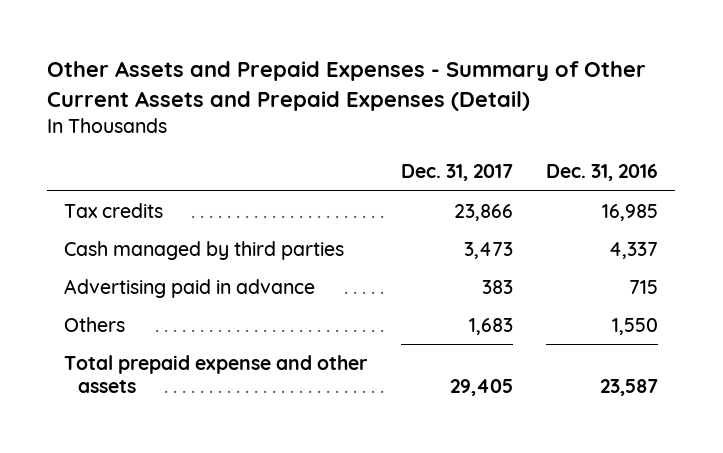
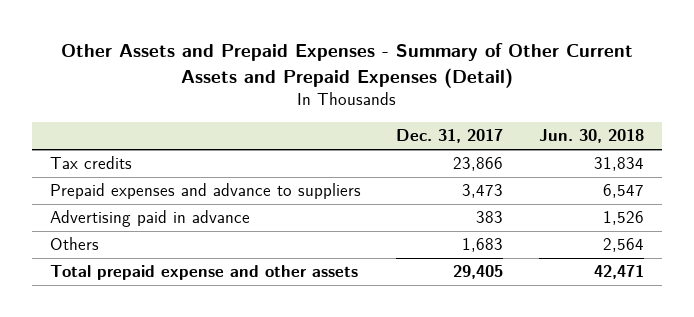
- | Dec. 31, 2017 | Dec. 31, 2016
+ | Dec. 31, 2017 | Jun. 30, 2018
- Cash managed by third parties | 3,473 | 4,337
+ Prepaid expenses and advance to suppliers | 3,473 | 6,547

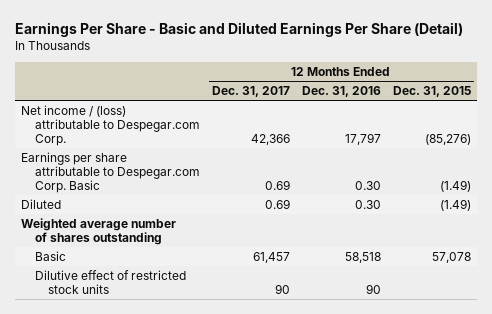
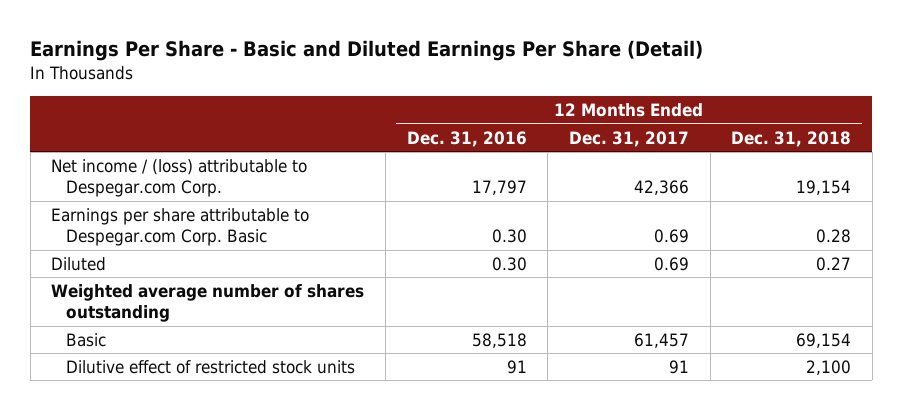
- | 12 Months Ended Dec. 31, 2017 | 12 Months Ended Dec. 31, 2016 | 12 Months Ended Dec. 31, 2015
+ | 12 Months Ended Dec. 31, 2016 | 12 Months Ended Dec. 31, 2017 | 12 Months Ended Dec. 31, 2018
- Dilutive effect of restricted stock units | 90 | 90 |
+ Dilutive effect of restricted stock units | 91 | 91 | 2,100

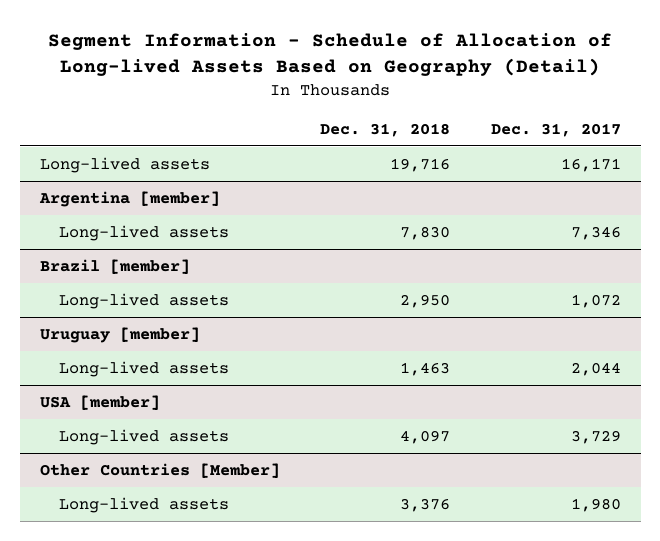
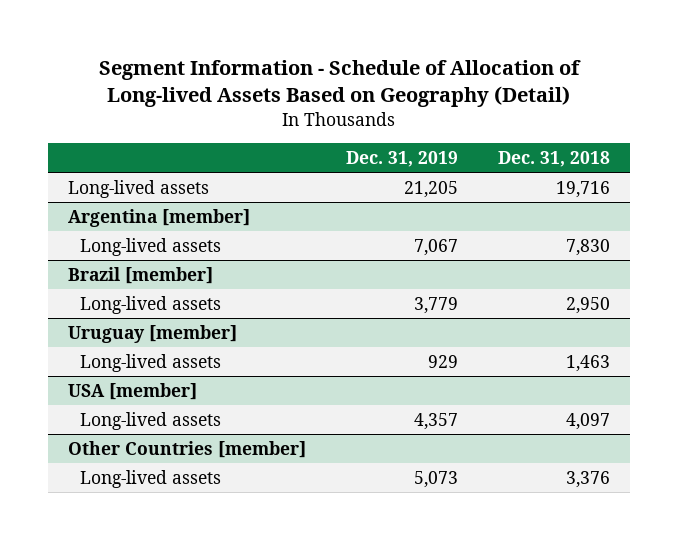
- | Dec. 31, 2018 | Dec. 31, 2017
+ | Dec. 31, 2019 | Dec. 31, 2018
- Other Countries [Member]
+ Other Countries [member]

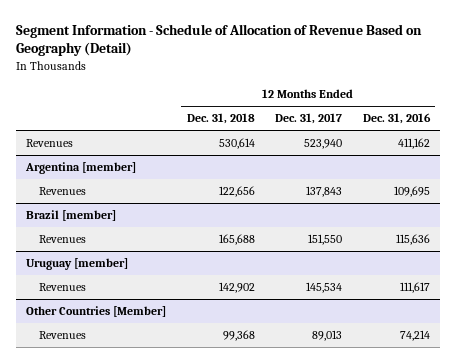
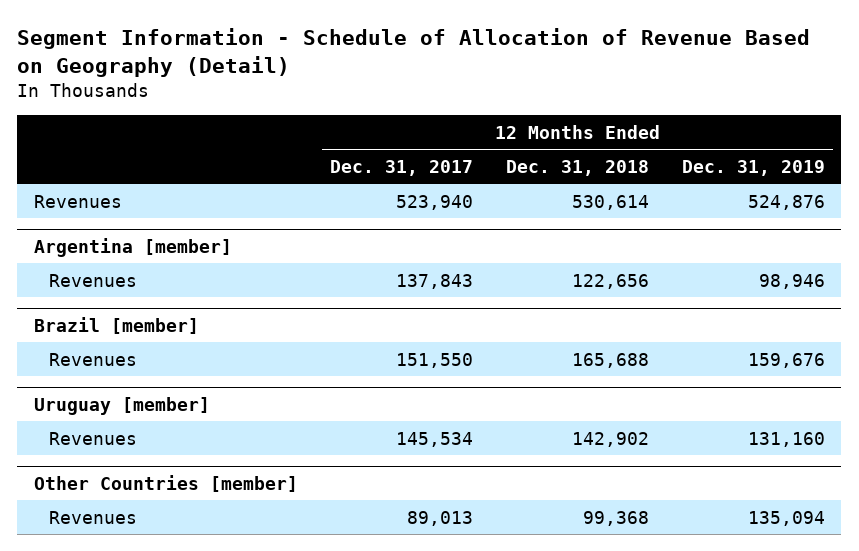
- | 12 Months Ended Dec. 31, 2018 | 12 Months Ended Dec. 31, 2017 | 12 Months Ended Dec. 31, 2016
+ | 12 Months Ended Dec. 31, 2017 | 12 Months Ended Dec. 31, 2018 | 12 Months Ended Dec. 31, 2019
- Other Countries [Member]
+ Other Countries [member]

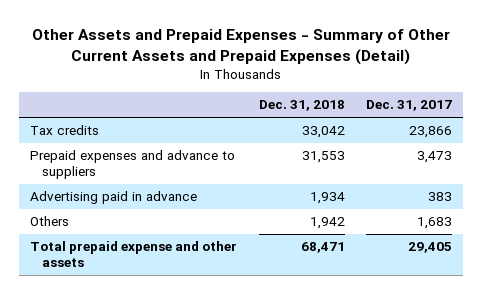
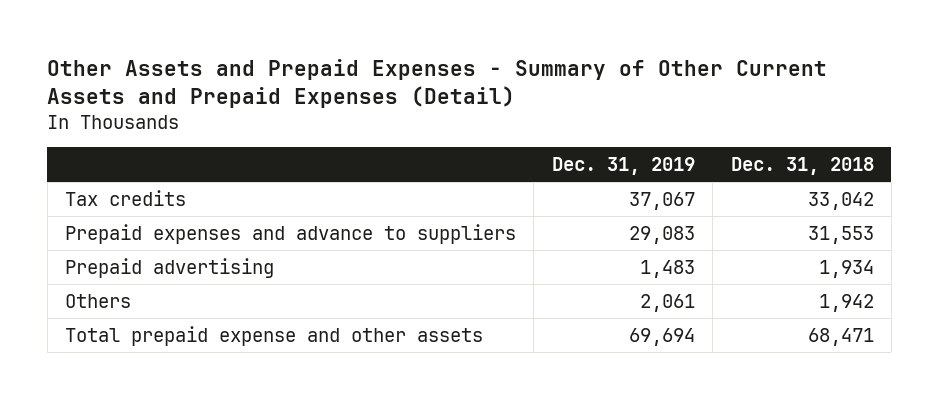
- | Dec. 31, 2018 | Dec. 31, 2017
+ | Dec. 31, 2019 | Dec. 31, 2018
- Advertising paid in advance | 1,934 | 383
+ Prepaid advertising | 1,483 | 1,934

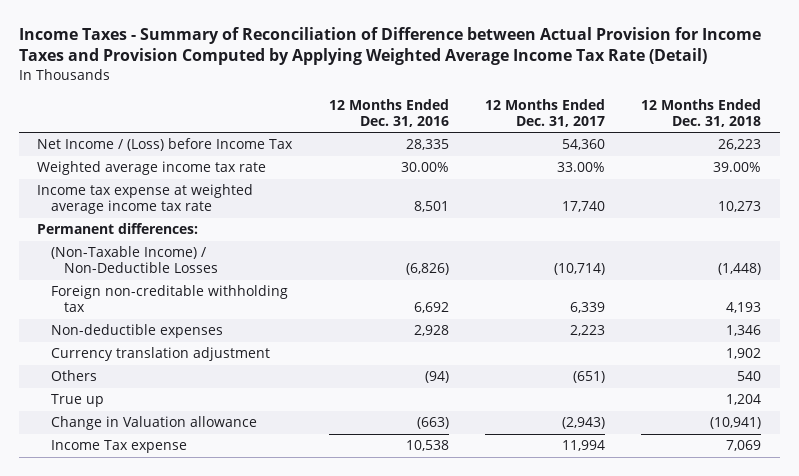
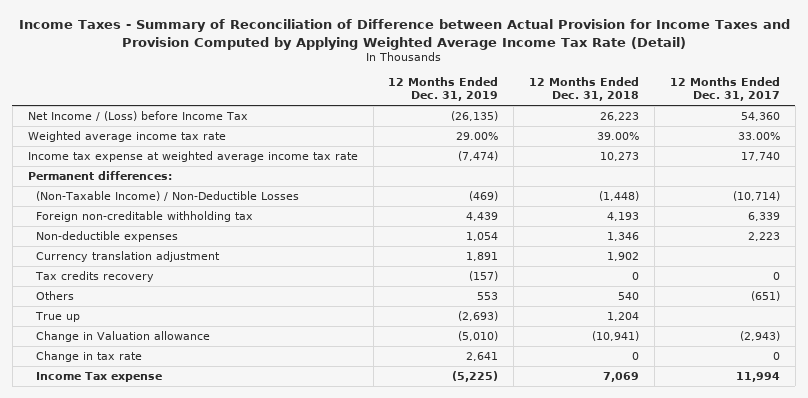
- | 12 Months Ended Dec. 31, 2016 | 12 Months Ended Dec. 31, 2017 | 12 Months Ended Dec. 31, 2018
+ | 12 Months Ended Dec. 31, 2019 | 12 Months Ended Dec. 31, 2018 | 12 Months Ended Dec. 31, 2017
+ Tax credits recovery | (157) | 0 | 0
+ Change in tax rate | 2,641 | 0 | 0

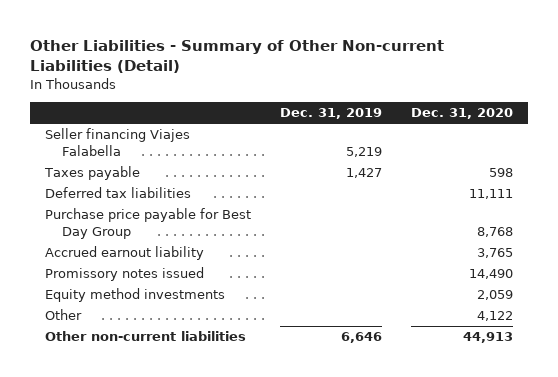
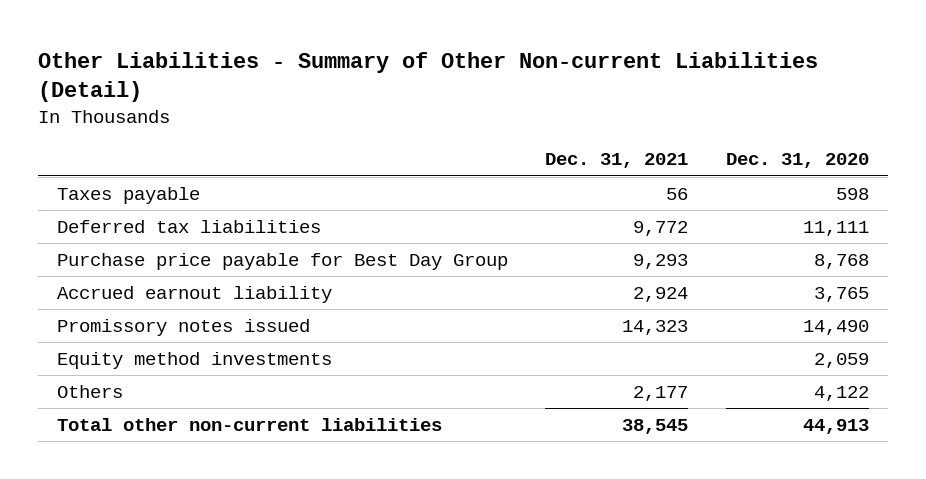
- | Dec. 31, 2019 | Dec. 31, 2020
+ | Dec. 31, 2021 | Dec. 31, 2020
- Seller financing Viajes Falabella | 5,219 |
- Other | | 4,122
- Other non-current liabilities | 6,646 | 44,913
+ Others | 2,177 | 4,122
+ Total other non-current liabilities | 38,545 | 44,913

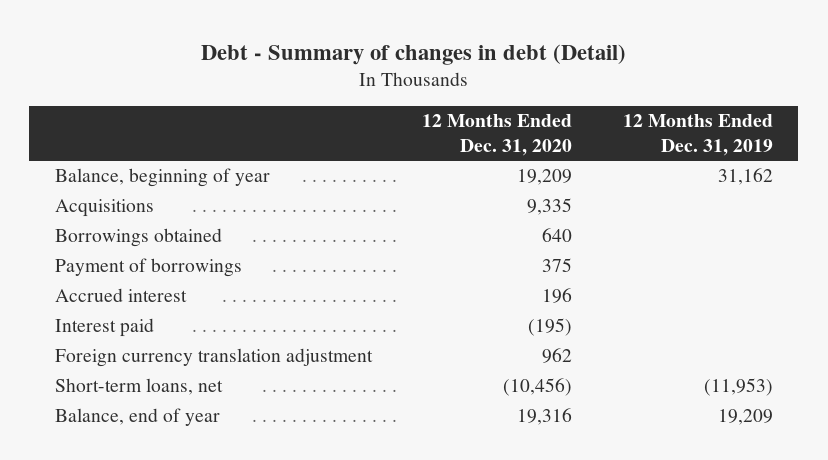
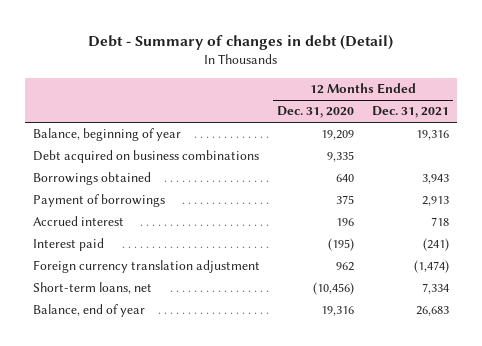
- | 12 Months Ended Dec. 31, 2020 | 12 Months Ended Dec. 31, 2019
+ | 12 Months Ended Dec. 31, 2020 | 12 Months Ended Dec. 31, 2021
- Acquisitions | 9,335 |
+ Debt acquired on business combinations | 9,335 |

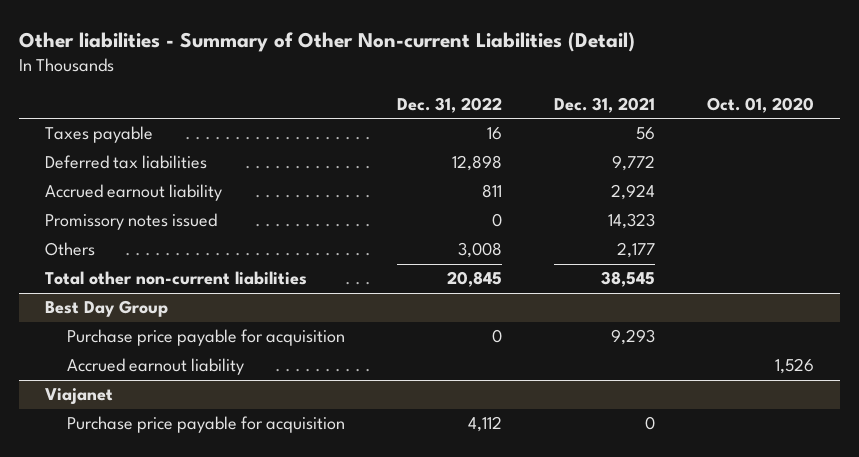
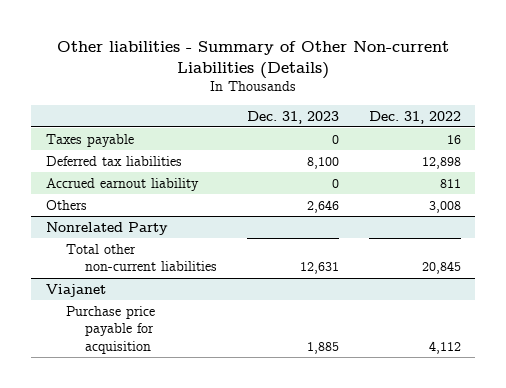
- Other liabilities - Summary of Other Non-current Liabilities (Detail)
+ Other liabilities - Summary of Other Non-current Liabilities (Details)
- | Dec. 31, 2022 | Dec. 31, 2021 | Oct. 01, 2020
+ | Dec. 31, 2023 | Dec. 31, 2022
- Promissory notes issued | 0 | 14,323 |
+ Nonrelated Party
- Best Day Group
- Purchase price payable for acquisition | 0 | 9,293 |
- Accrued earnout liability | | | 1,526

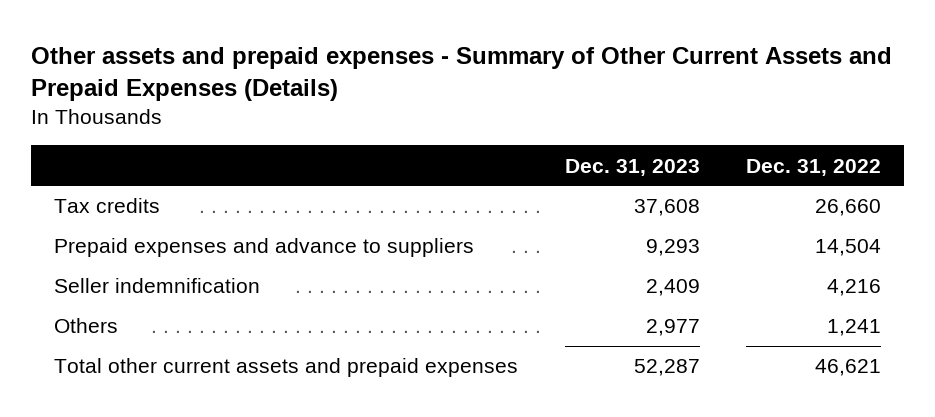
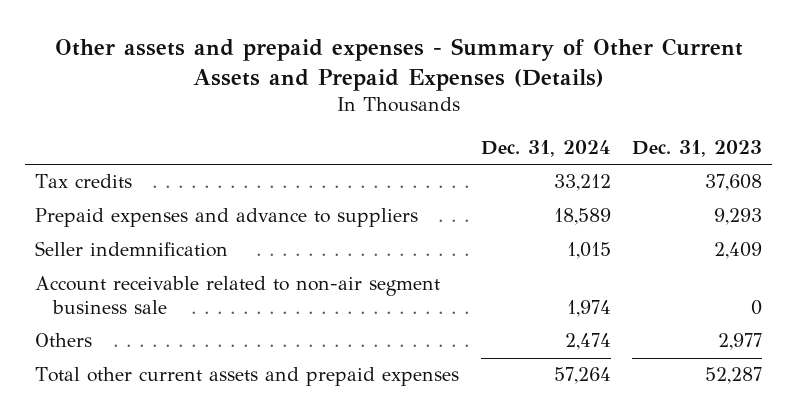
- | Dec. 31, 2023 | Dec. 31, 2022
+ | Dec. 31, 2024 | Dec. 31, 2023
+ Account receivable related to non-air segment business sale | 1,974 | 0

